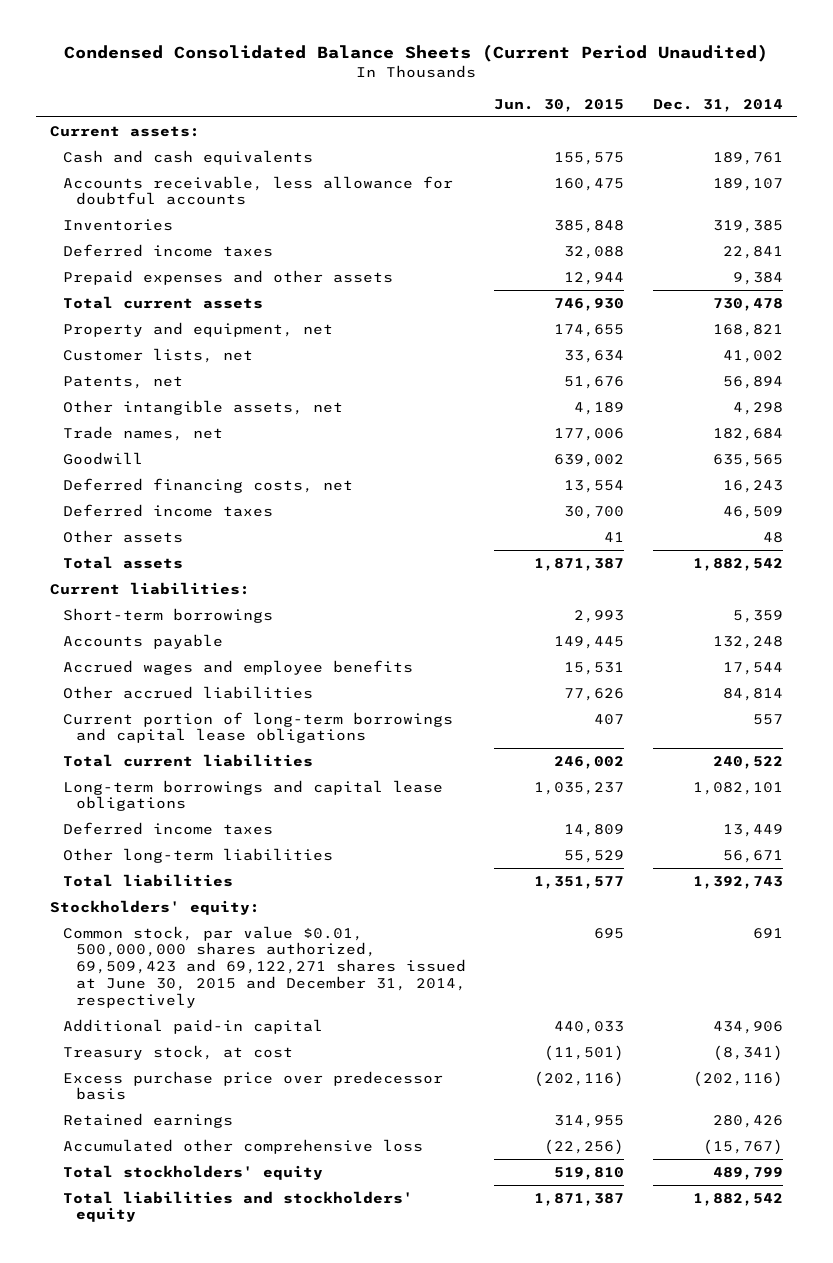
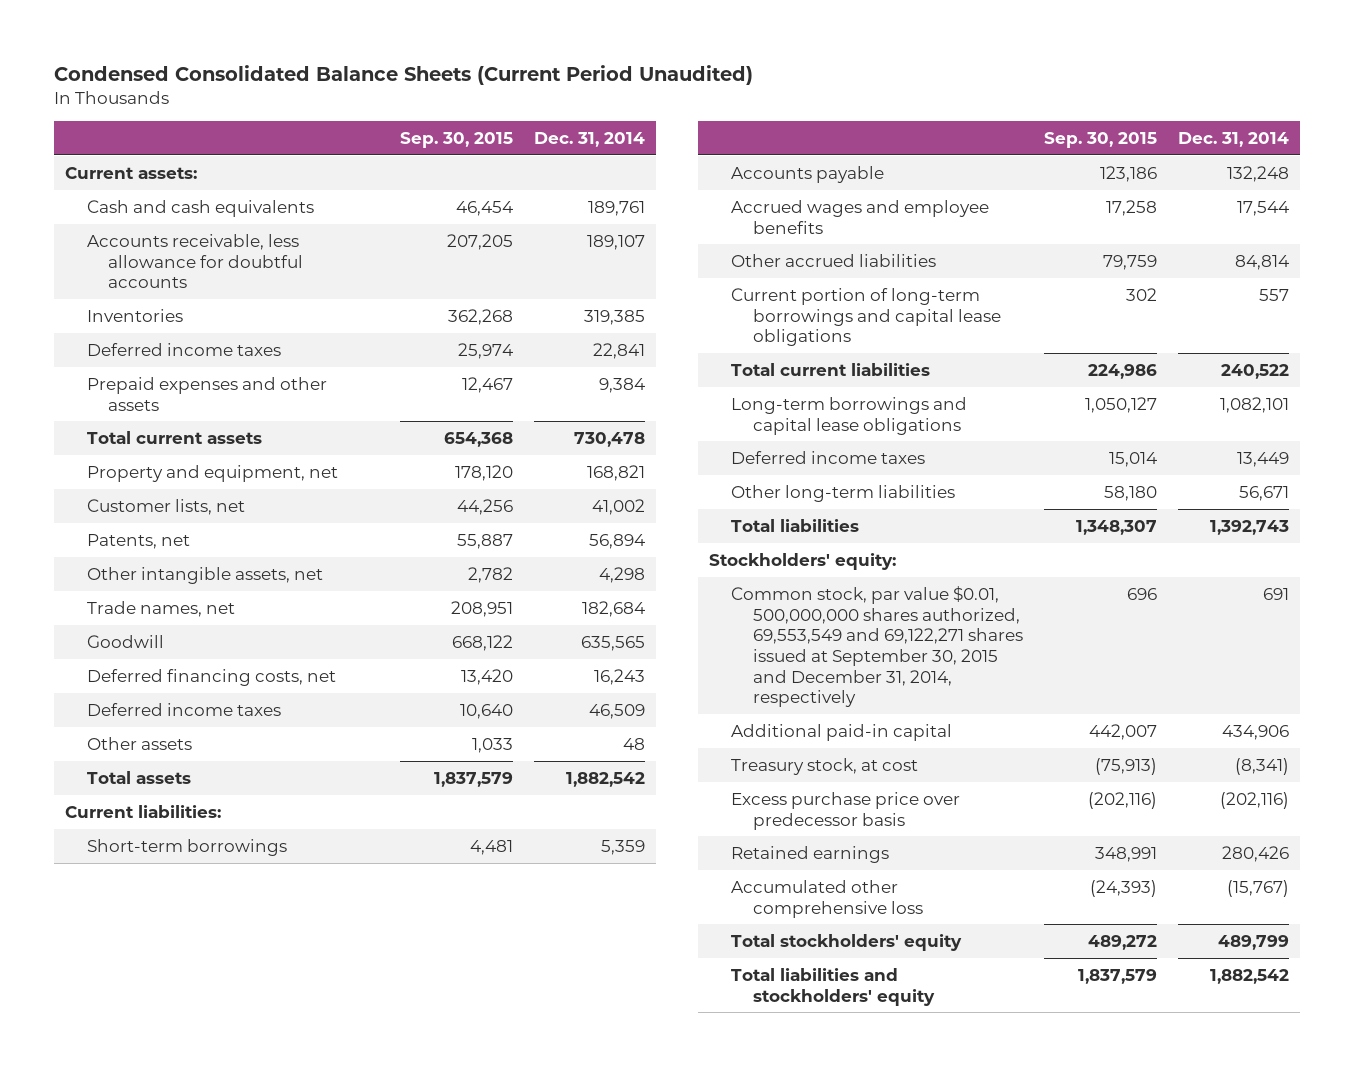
- | Jun. 30, 2015 | Dec. 31, 2014
+ | Sep. 30, 2015 | Dec. 31, 2014
- Common stock, par value $0.01, 500,000,000 shares authorized, 69,509,423 and 69,122,271 shares issued at June 30, 2015 and December 31, 2014, respectively | 695 | 691
+ Common stock, par value $0.01, 500,000,000 shares authorized, 69,553,549 and 69,122,271 shares issued at September 30, 2015 and December 31, 2014, respectively | 696 | 691

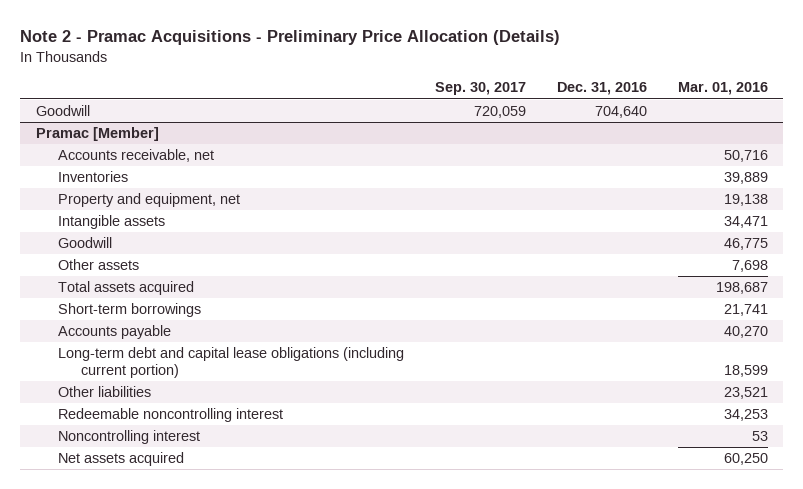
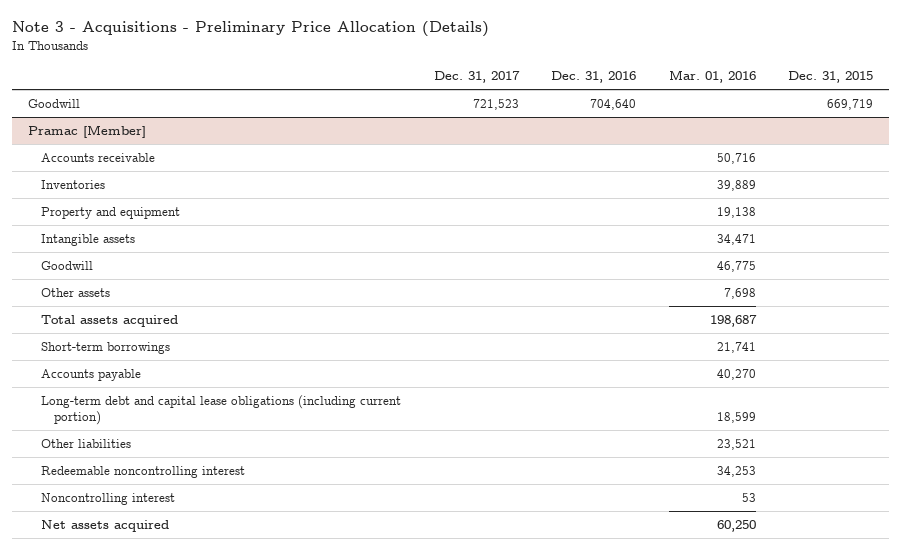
- Note 2 - Pramac Acquisitions - Preliminary Price Allocation (Details)
+ Note 3 - Acquisitions - Preliminary Price Allocation (Details)
- | Sep. 30, 2017 | Dec. 31, 2016 | Mar. 01, 2016
+ | Dec. 31, 2017 | Dec. 31, 2016 | Mar. 01, 2016 | Dec. 31, 2015
@ Pramac [Member]
- Accounts receivable, net | | | 50,716
+ Accounts receivable | | | 50,716 |
- Property and equipment, net | | | 19,138
+ Property and equipment | | | 19,138 |

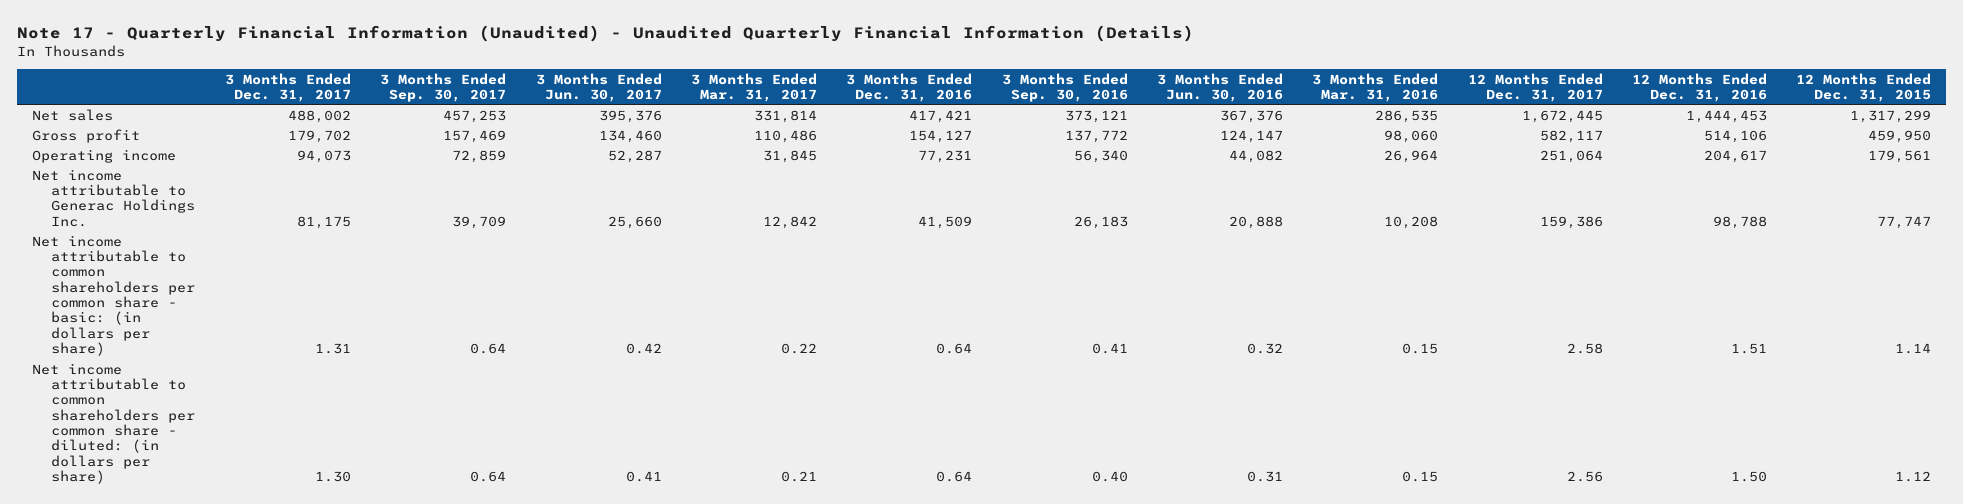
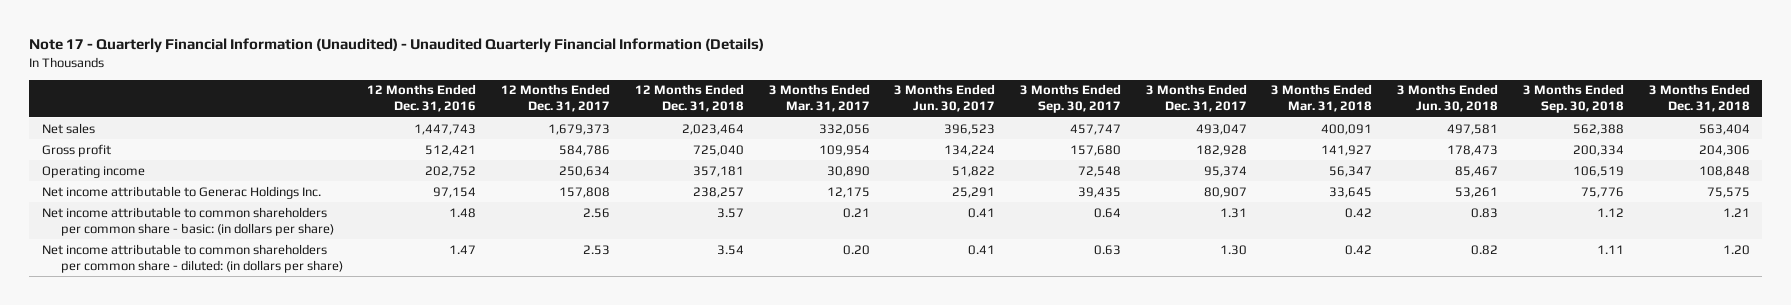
- | 3 Months Ended Dec. 31, 2017 | 3 Months Ended Sep. 30, 2017 | 3 Months Ended Jun. 30, 2017 | 3 Months Ended Mar. 31, 2017 | 3 Months Ended Dec. 31, 2016 | 3 Months Ended Sep. 30, 2016 | 3 Months Ended Jun. 30, 2016 | 3 Months Ended Mar. 31, 2016 | 12 Months Ended Dec. 31, 2017 | 12 Months Ended Dec. 31, 2016 | 12 Months Ended Dec. 31, 2015
+ | 12 Months Ended Dec. 31, 2016 | 12 Months Ended Dec. 31, 2017 | 12 Months Ended Dec. 31, 2018 | 3 Months Ended Mar. 31, 2017 | 3 Months Ended Jun. 30, 2017 | 3 Months Ended Sep. 30, 2017 | 3 Months Ended Dec. 31, 2017 | 3 Months Ended Mar. 31, 2018 | 3 Months Ended Jun. 30, 2018 | 3 Months Ended Sep. 30, 2018 | 3 Months Ended Dec. 31, 2018
- Net sales | 488,002 | 457,253 | 395,376 | 331,814 | 417,421 | 373,121 | 367,376 | 286,535 | 1,672,445 | 1,444,453 | 1,317,299
- Gross profit | 179,702 | 157,469 | 134,460 | 110,486 | 154,127 | 137,772 | 124,147 | 98,060 | 582,117 | 514,106 | 459,950
- Operating income | 94,073 | 72,859 | 52,287 | 31,845 | 77,231 | 56,340 | 44,082 | 26,964 | 251,064 | 204,617 | 179,561
- Net income attributable to Generac Holdings Inc. | 81,175 | 39,709 | 25,660 | 12,842 | 41,509 | 26,183 | 20,888 | 10,208 | 159,386 | 98,788 | 77,747
- Net income attributable to common shareholders per common share - basic: (in dollars per share) | 1.31 | 0.64 | 0.42 | 0.22 | 0.64 | 0.41 | 0.32 | 0.15 | 2.58 | 1.51 | 1.14
- Net income attributable to common shareholders per common share - diluted: (in dollars per share) | 1.30 | 0.64 | 0.41 | 0.21 | 0.64 | 0.40 | 0.31 | 0.15 | 2.56 | 1.50 | 1.12
+ Net sales | 1,447,743 | 1,679,373 | 2,023,464 | 332,056 | 396,523 | 457,747 | 493,047 | 400,091 | 497,581 | 562,388 | 563,404
+ Gross profit | 512,421 | 584,786 | 725,040 | 109,954 | 134,224 | 157,680 | 182,928 | 141,927 | 178,473 | 200,334 | 204,306
+ Operating income | 202,752 | 250,634 | 357,181 | 30,890 | 51,822 | 72,548 | 95,374 | 56,347 | 85,467 | 106,519 | 108,848
+ Net income attributable to Generac Holdings Inc. | 97,154 | 157,808 | 238,257 | 12,175 | 25,291 | 39,435 | 80,907 | 33,645 | 53,261 | 75,776 | 75,575
+ Net income attributable to common shareholders per common share - basic: (in dollars per share) | 1.48 | 2.56 | 3.57 | 0.21 | 0.41 | 0.64 | 1.31 | 0.42 | 0.83 | 1.12 | 1.21
+ Net income attributable to common shareholders per common share - diluted: (in dollars per share) | 1.47 | 2.53 | 3.54 | 0.20 | 0.41 | 0.63 | 1.30 | 0.42 | 0.82 | 1.11 | 1.20

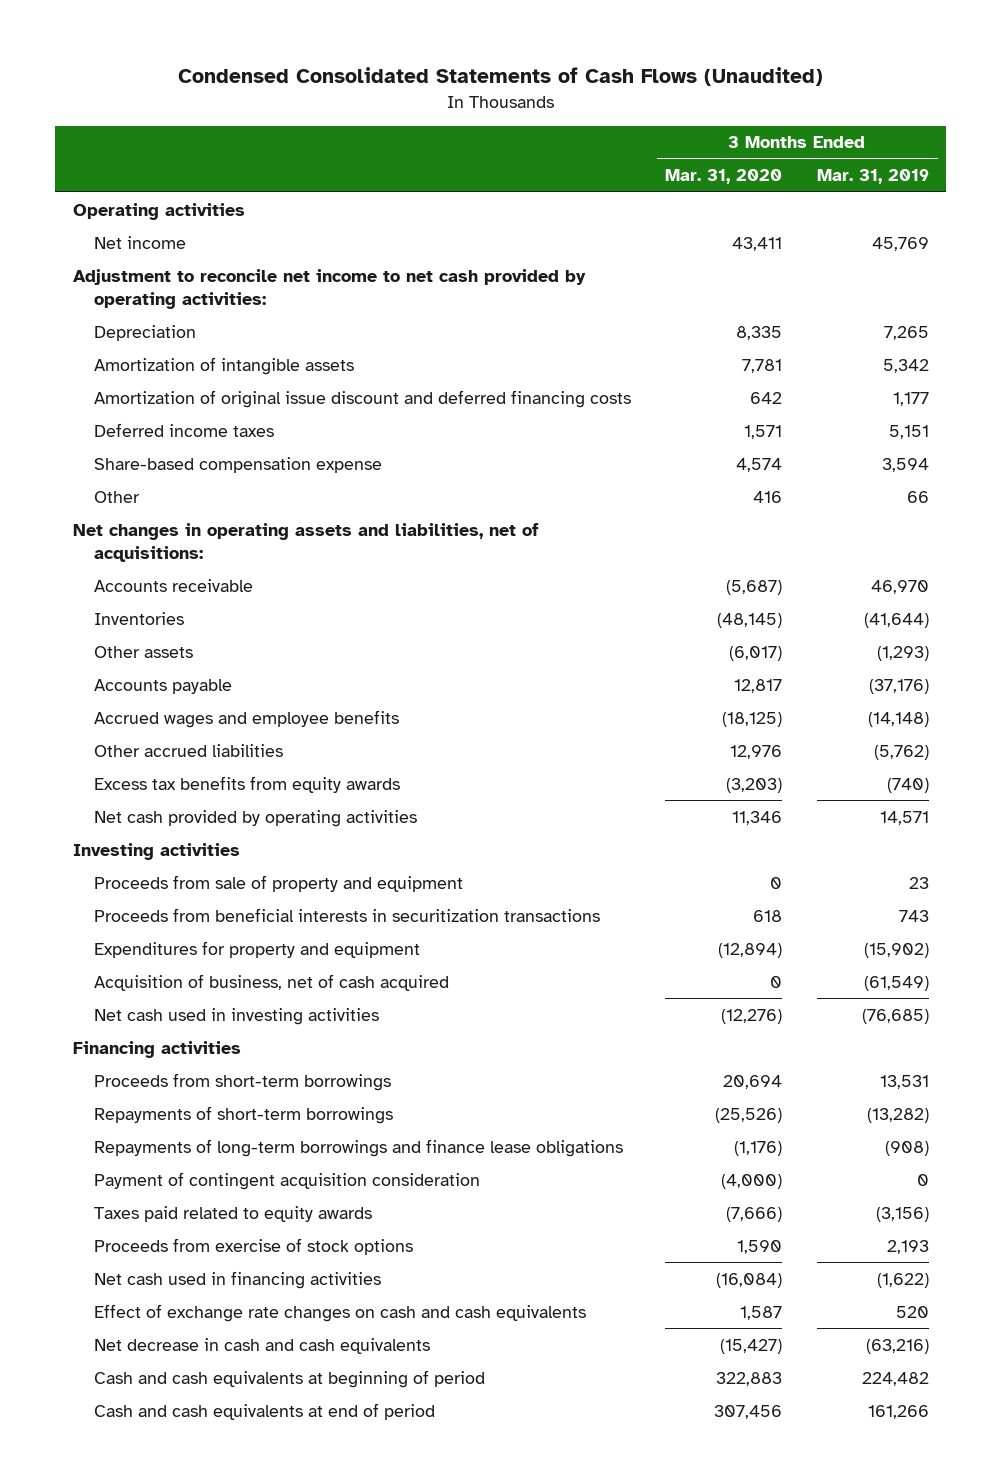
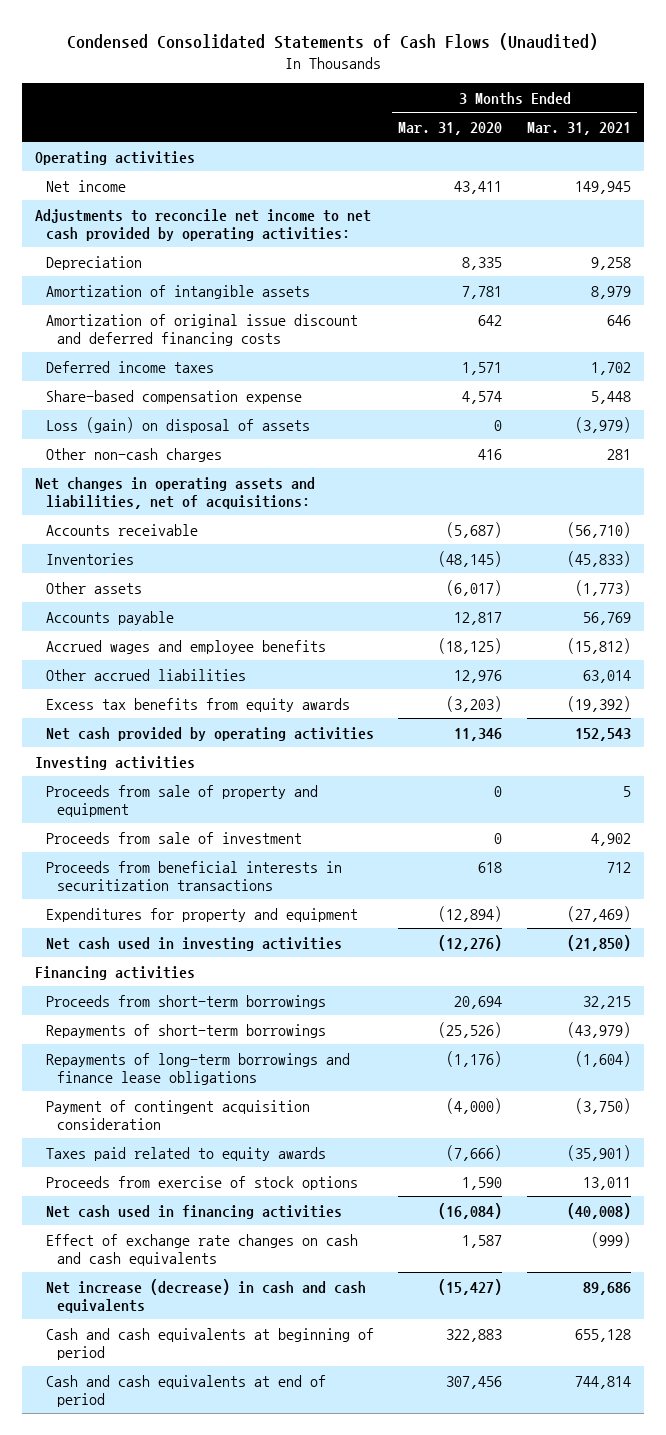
- | 3 Months Ended Mar. 31, 2020 | 3 Months Ended Mar. 31, 2019
+ | 3 Months Ended Mar. 31, 2020 | 3 Months Ended Mar. 31, 2021
- Adjustment to reconcile net income to net cash provided by operating activities:
+ Adjustments to reconcile net income to net cash provided by operating activities:
- Other | 416 | 66
+ Loss (gain) on disposal of assets | 0 | (3,979)
+ Other non-cash charges | 416 | 281
+ Proceeds from sale of investment | 0 | 4,902
- Acquisition of business, net of cash acquired | 0 | (61,549)
- Net decrease in cash and cash equivalents | (15,427) | (63,216)
+ Net increase (decrease) in cash and cash equivalents | (15,427) | 89,686

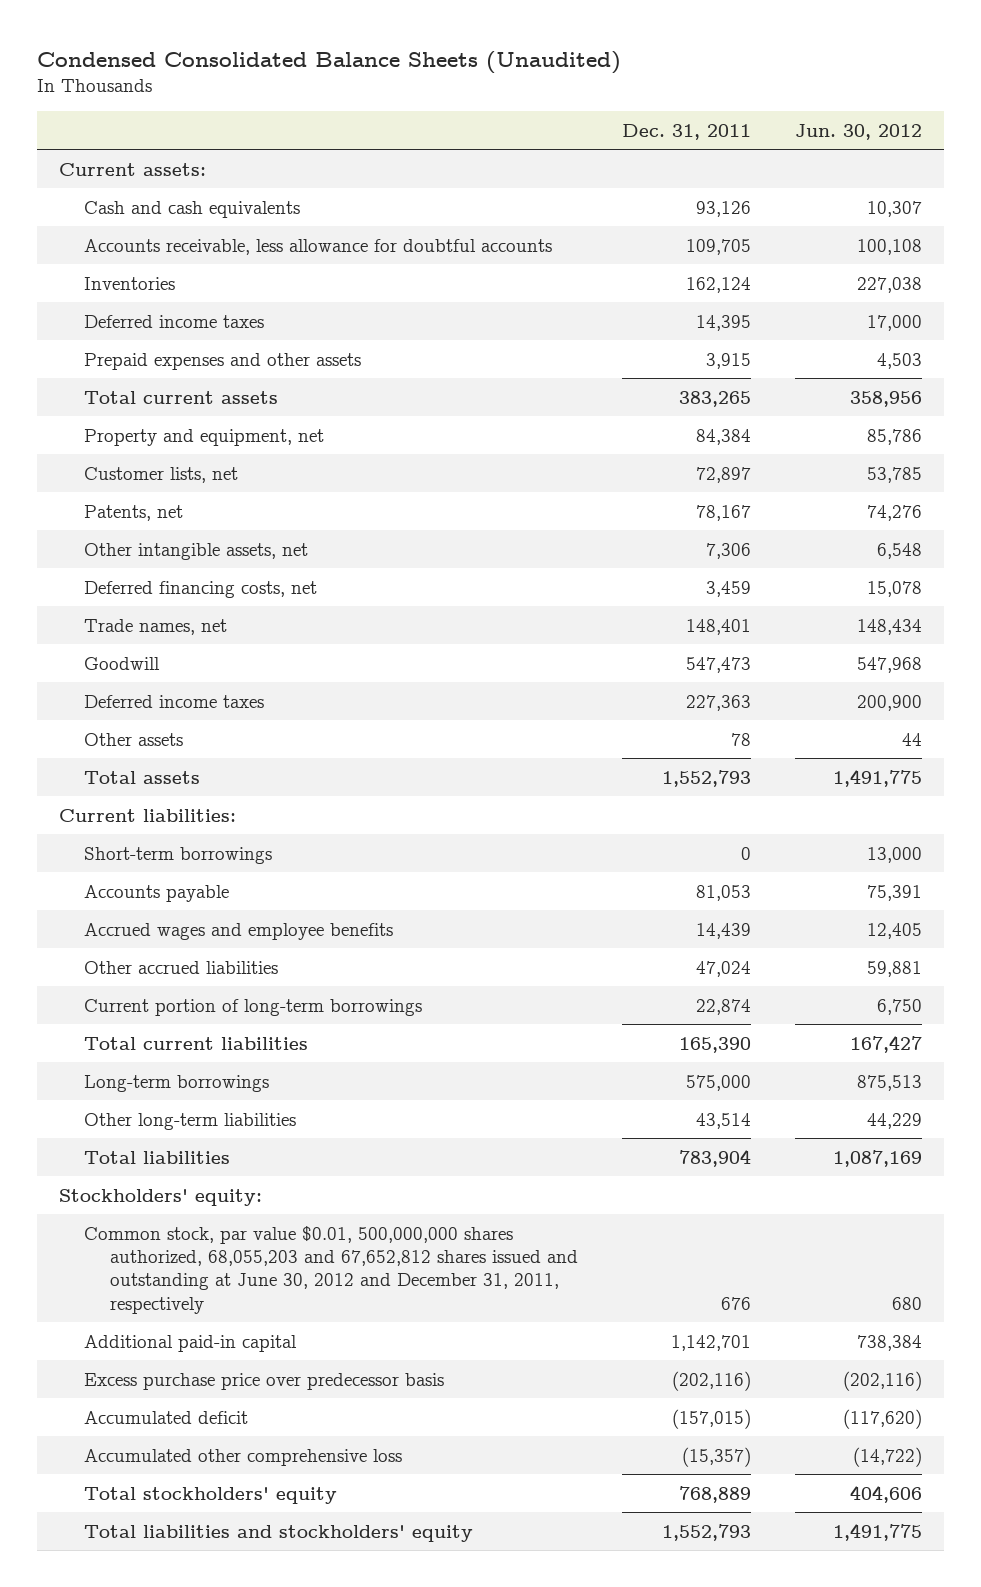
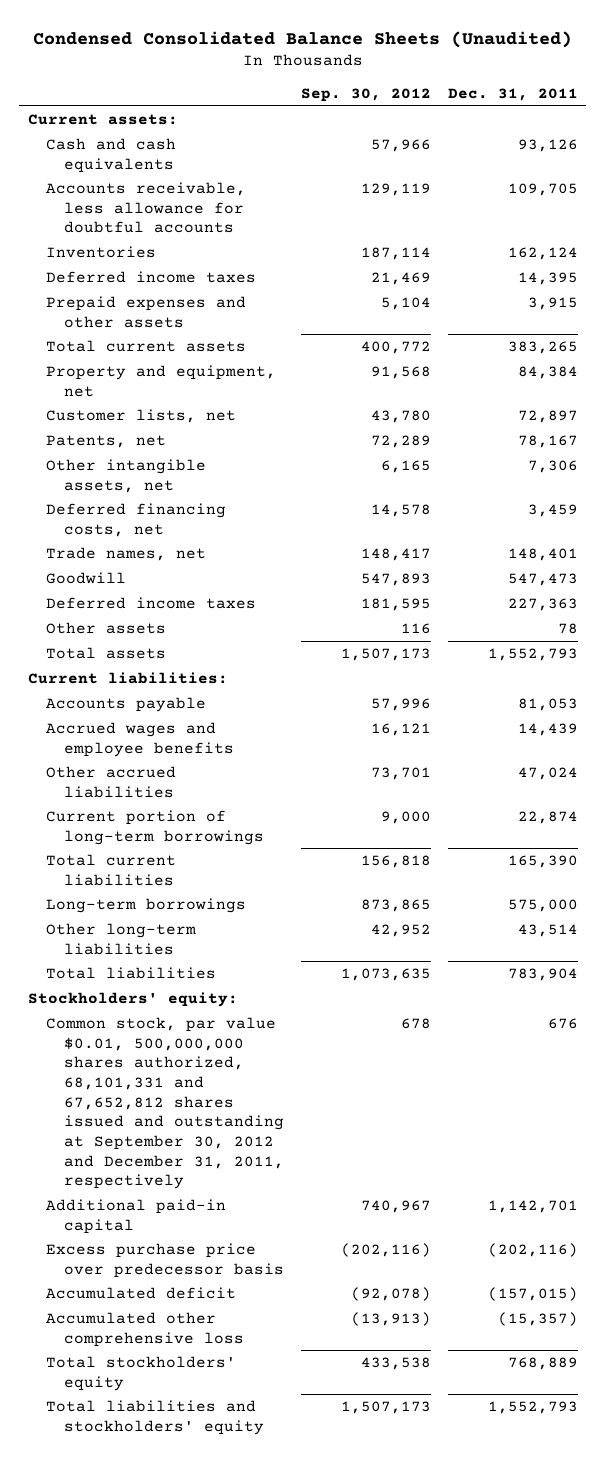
- | Dec. 31, 2011 | Jun. 30, 2012
+ | Sep. 30, 2012 | Dec. 31, 2011
- Short-term borrowings | 0 | 13,000
- Common stock, par value $0.01, 500,000,000 shares authorized, 68,055,203 and 67,652,812 shares issued and outstanding at June 30, 2012 and December 31, 2011, respectively | 676 | 680
+ Common stock, par value $0.01, 500,000,000 shares authorized, 68,101,331 and 67,652,812 shares issued and outstanding at September 30, 2012 and December 31, 2011, respectively | 678 | 676

